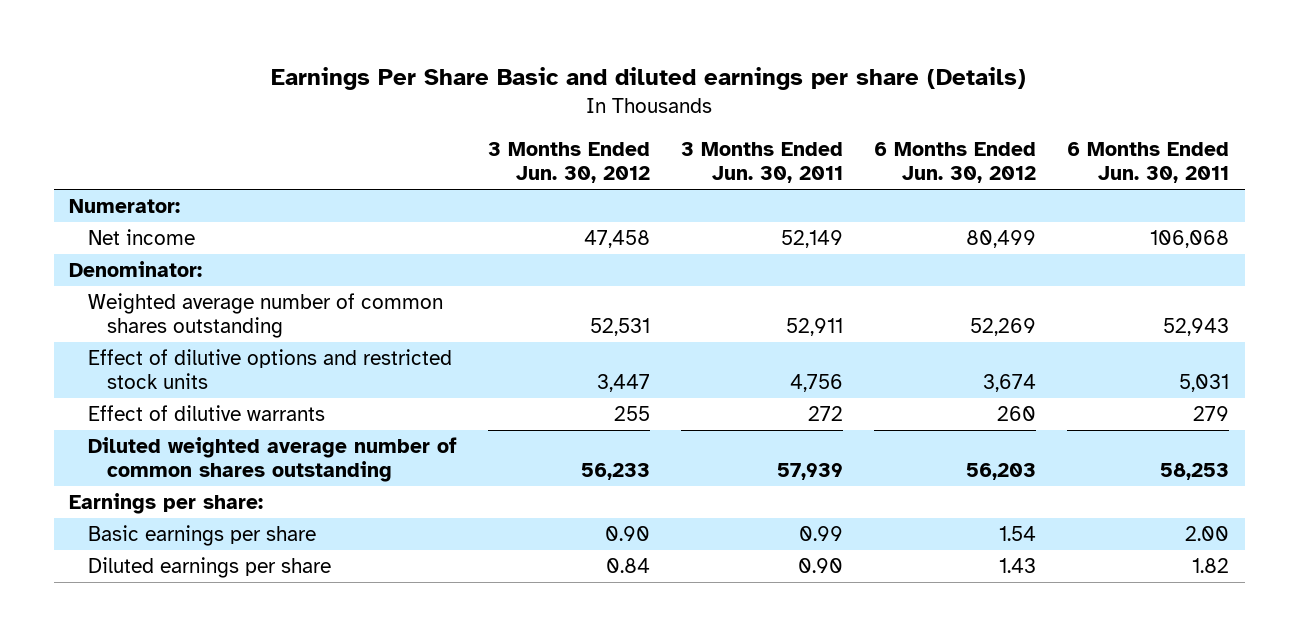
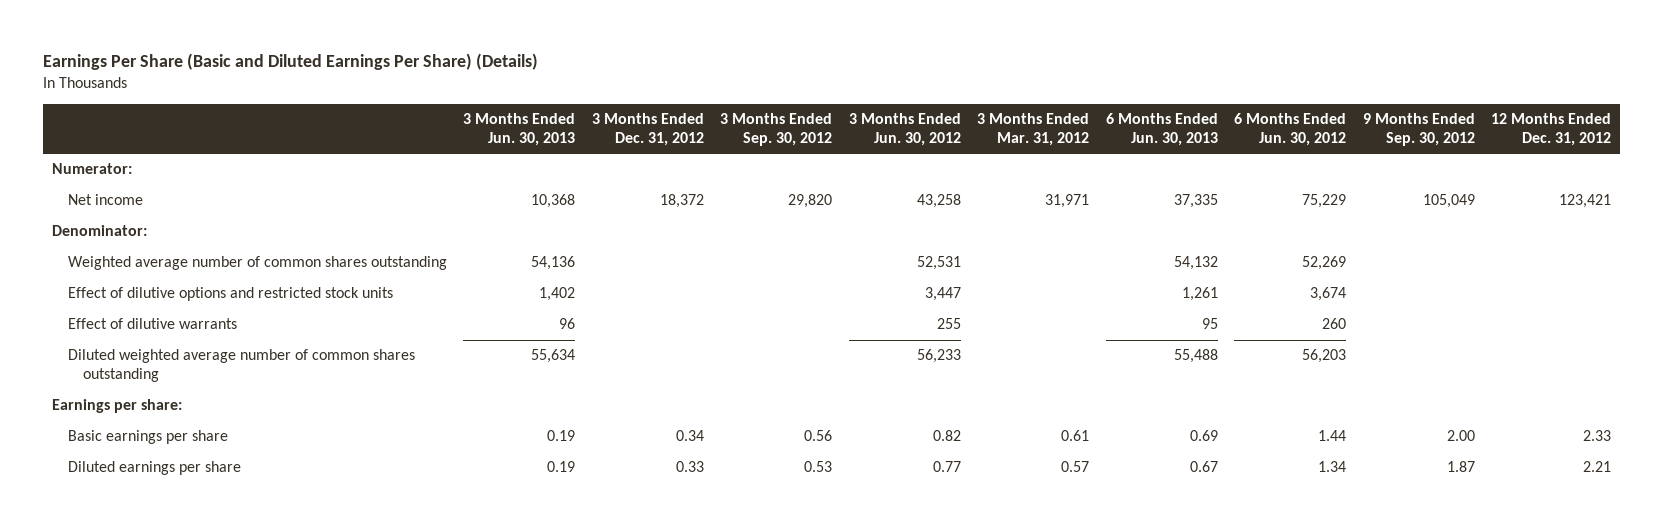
- Earnings Per Share Basic and diluted earnings per share (Details)
+ Earnings Per Share (Basic and Diluted Earnings Per Share) (Details)
- | 3 Months Ended Jun. 30, 2012 | 3 Months Ended Jun. 30, 2011 | 6 Months Ended Jun. 30, 2012 | 6 Months Ended Jun. 30, 2011
+ | 3 Months Ended Jun. 30, 2013 | 3 Months Ended Dec. 31, 2012 | 3 Months Ended Sep. 30, 2012 | 3 Months Ended Jun. 30, 2012 | 3 Months Ended Mar. 31, 2012 | 6 Months Ended Jun. 30, 2013 | 6 Months Ended Jun. 30, 2012 | 9 Months Ended Sep. 30, 2012 | 12 Months Ended Dec. 31, 2012
- Net income | 47,458 | 52,149 | 80,499 | 106,068
+ Net income | 10,368 | 18,372 | 29,820 | 43,258 | 31,971 | 37,335 | 75,229 | 105,049 | 123,421
- Basic earnings per share | 0.90 | 0.99 | 1.54 | 2.00
- Diluted earnings per share | 0.84 | 0.90 | 1.43 | 1.82
+ Basic earnings per share | 0.19 | 0.34 | 0.56 | 0.82 | 0.61 | 0.69 | 1.44 | 2.00 | 2.33
+ Diluted earnings per share | 0.19 | 0.33 | 0.53 | 0.77 | 0.57 | 0.67 | 1.34 | 1.87 | 2.21

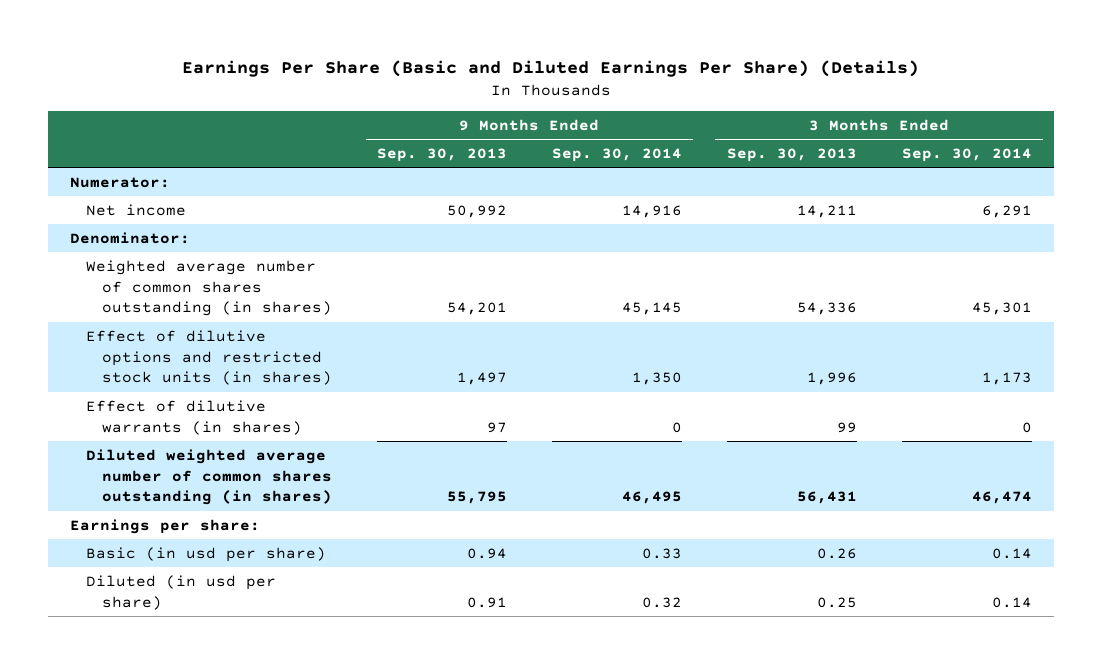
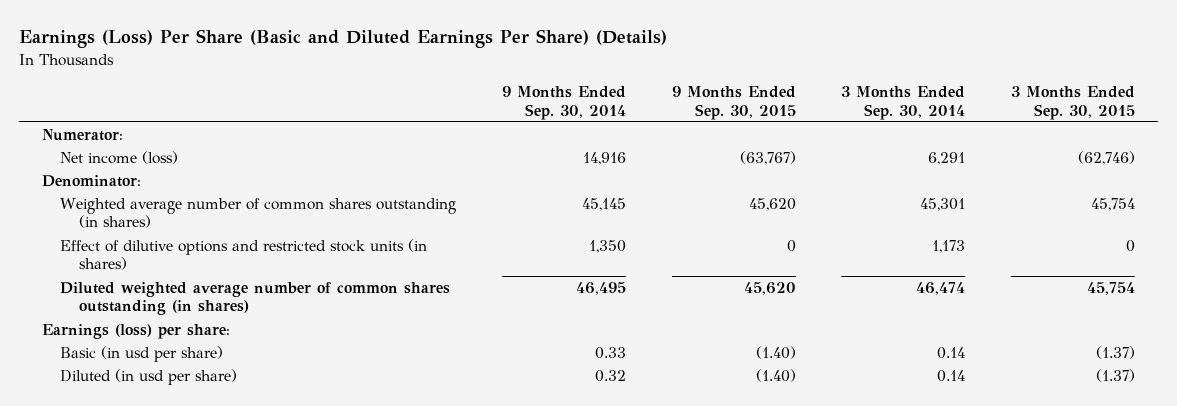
- Earnings Per Share (Basic and Diluted Earnings Per Share) (Details)
+ Earnings (Loss) Per Share (Basic and Diluted Earnings Per Share) (Details)
- | 9 Months Ended Sep. 30, 2013 | 9 Months Ended Sep. 30, 2014 | 3 Months Ended Sep. 30, 2013 | 3 Months Ended Sep. 30, 2014
+ | 9 Months Ended Sep. 30, 2014 | 9 Months Ended Sep. 30, 2015 | 3 Months Ended Sep. 30, 2014 | 3 Months Ended Sep. 30, 2015
- Net income | 50,992 | 14,916 | 14,211 | 6,291
+ Net income (loss) | 14,916 | (63,767) | 6,291 | (62,746)
- Effect of dilutive warrants (in shares) | 97 | 0 | 99 | 0
- Earnings per share:
+ Earnings (loss) per share:

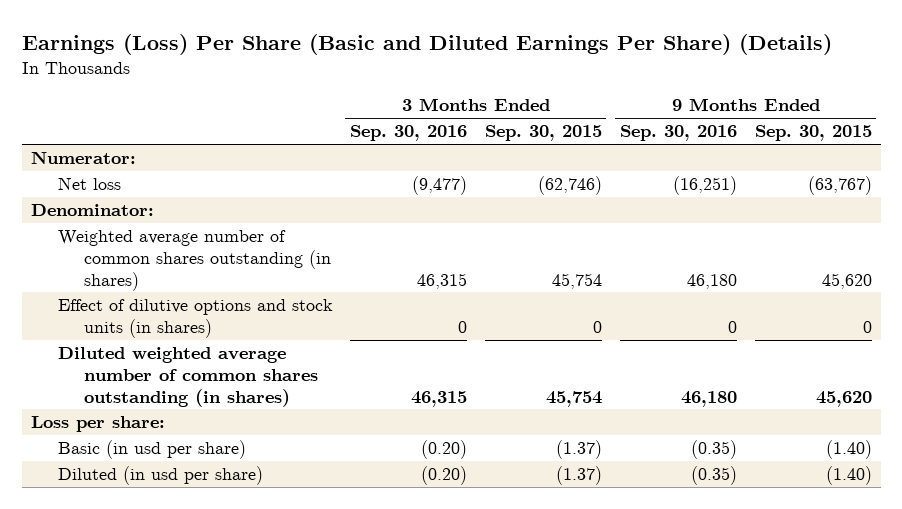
- | 9 Months Ended Sep. 30, 2014 | 9 Months Ended Sep. 30, 2015 | 3 Months Ended Sep. 30, 2014 | 3 Months Ended Sep. 30, 2015
+ | 3 Months Ended Sep. 30, 2016 | 3 Months Ended Sep. 30, 2015 | 9 Months Ended Sep. 30, 2016 | 9 Months Ended Sep. 30, 2015
- Net income (loss) | 14,916 | (63,767) | 6,291 | (62,746)
+ Net loss | (9,477) | (62,746) | (16,251) | (63,767)
- Effect of dilutive options and restricted stock units (in shares) | 1,350 | 0 | 1,173 | 0
+ Effect of dilutive options and stock units (in shares) | 0 | 0 | 0 | 0
- Earnings (loss) per share:
+ Loss per share:

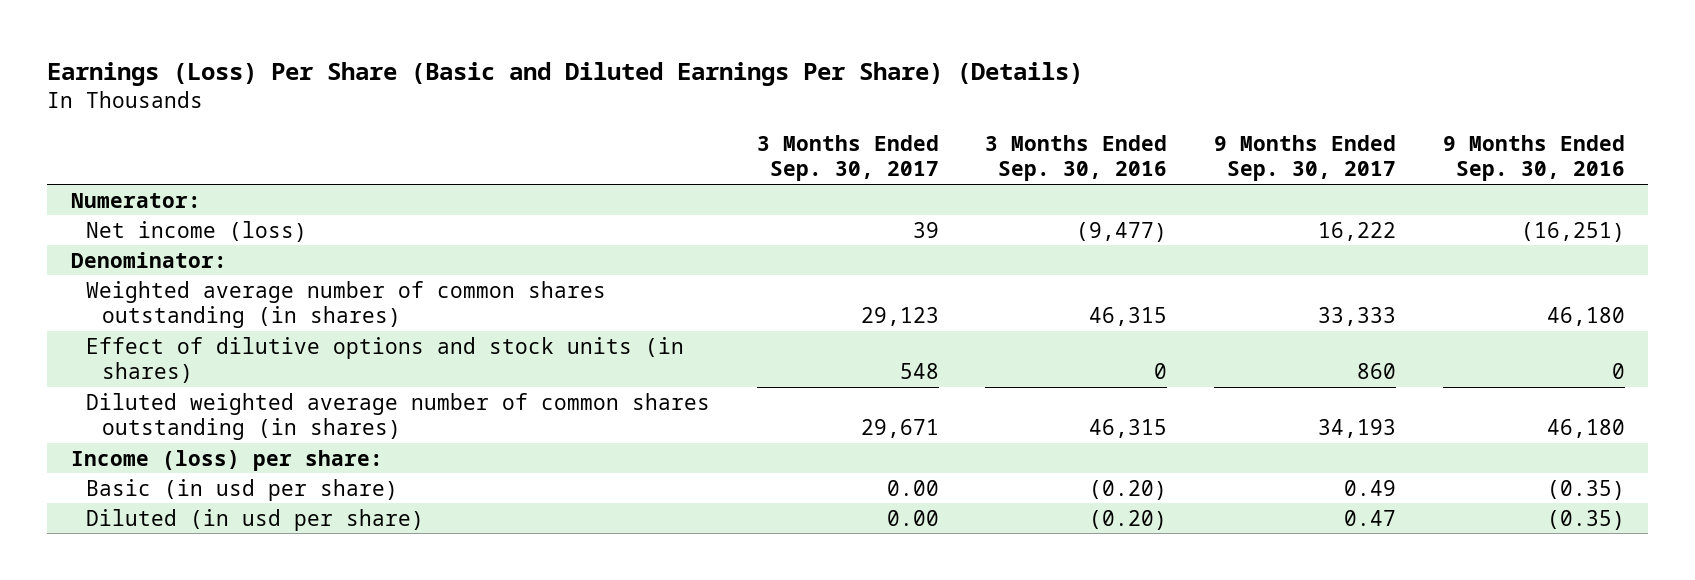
- | 3 Months Ended Sep. 30, 2016 | 3 Months Ended Sep. 30, 2015 | 9 Months Ended Sep. 30, 2016 | 9 Months Ended Sep. 30, 2015
+ | 3 Months Ended Sep. 30, 2017 | 3 Months Ended Sep. 30, 2016 | 9 Months Ended Sep. 30, 2017 | 9 Months Ended Sep. 30, 2016
- Net loss | (9,477) | (62,746) | (16,251) | (63,767)
+ Net income (loss) | 39 | (9,477) | 16,222 | (16,251)
- Loss per share:
+ Income (loss) per share:

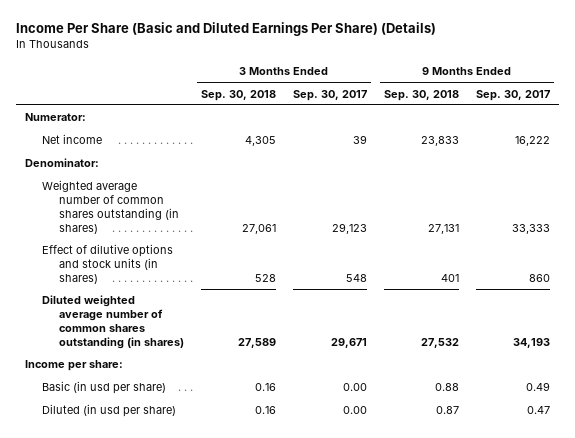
- Earnings (Loss) Per Share (Basic and Diluted Earnings Per Share) (Details)
+ Income Per Share (Basic and Diluted Earnings Per Share) (Details)
- | 3 Months Ended Sep. 30, 2017 | 3 Months Ended Sep. 30, 2016 | 9 Months Ended Sep. 30, 2017 | 9 Months Ended Sep. 30, 2016
+ | 3 Months Ended Sep. 30, 2018 | 3 Months Ended Sep. 30, 2017 | 9 Months Ended Sep. 30, 2018 | 9 Months Ended Sep. 30, 2017
- Net income (loss) | 39 | (9,477) | 16,222 | (16,251)
+ Net income | 4,305 | 39 | 23,833 | 16,222
- Income (loss) per share:
+ Income per share:

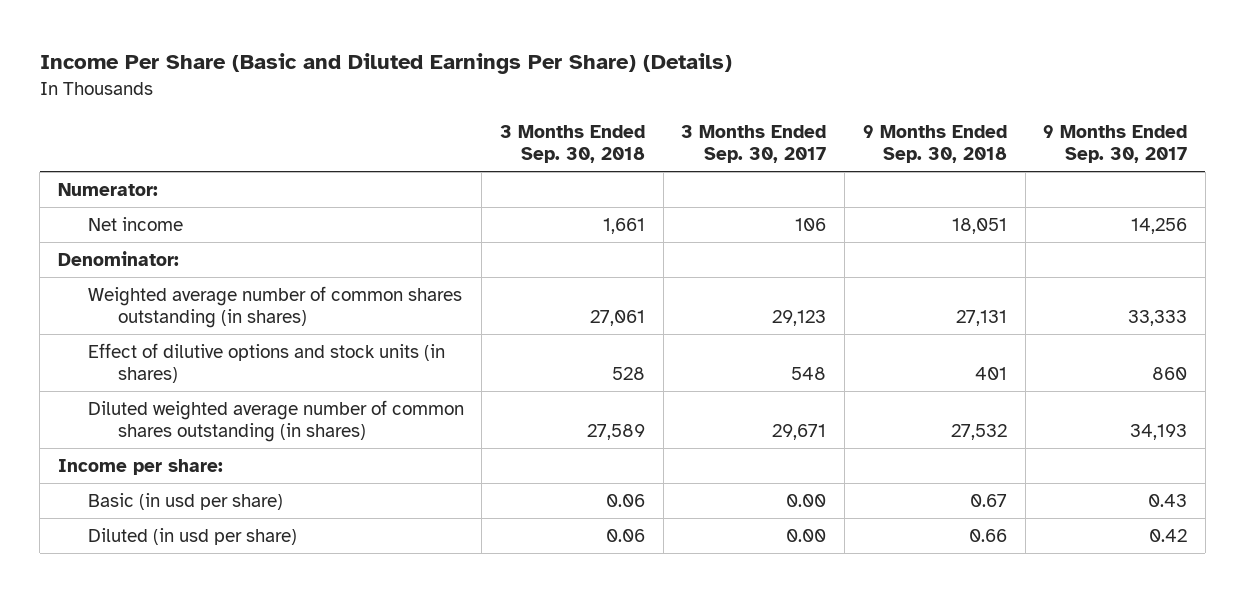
- Net income | 4,305 | 39 | 23,833 | 16,222
+ Net income | 1,661 | 106 | 18,051 | 14,256
- Basic (in usd per share) | 0.16 | 0.00 | 0.88 | 0.49
- Diluted (in usd per share) | 0.16 | 0.00 | 0.87 | 0.47
+ Basic (in usd per share) | 0.06 | 0.00 | 0.67 | 0.43
+ Diluted (in usd per share) | 0.06 | 0.00 | 0.66 | 0.42

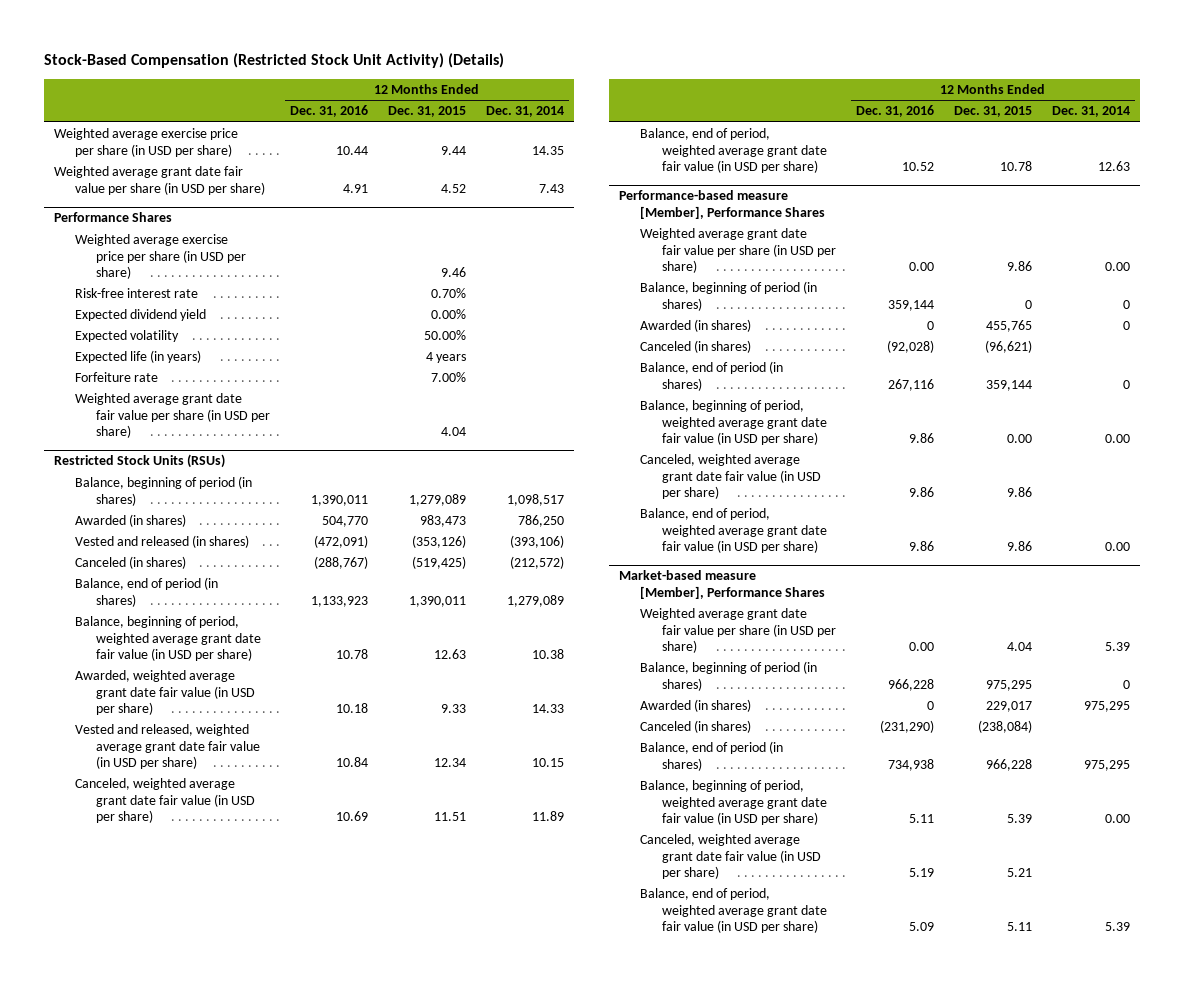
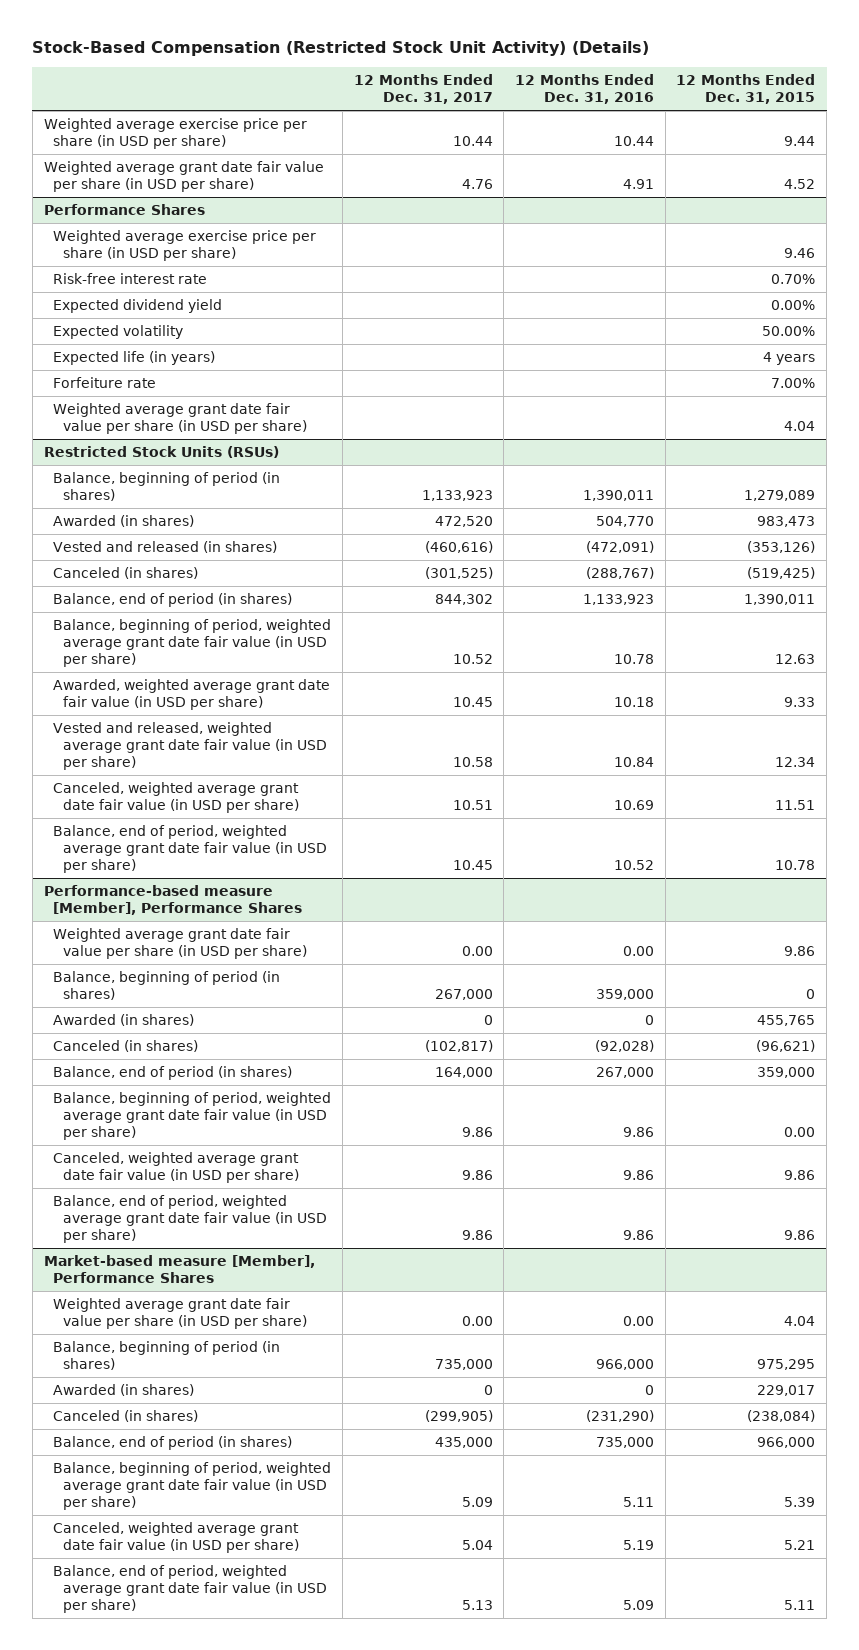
- | 12 Months Ended Dec. 31, 2016 | 12 Months Ended Dec. 31, 2015 | 12 Months Ended Dec. 31, 2014
+ | 12 Months Ended Dec. 31, 2017 | 12 Months Ended Dec. 31, 2016 | 12 Months Ended Dec. 31, 2015
@ Performance-based measure [Member], Performance Shares
- Balance, beginning of period (in shares) | 359,144 | 0 | 0
+ Balance, beginning of period (in shares) | 267,000 | 359,000 | 0
- Balance, end of period (in shares) | 267,116 | 359,144 | 0
+ Balance, end of period (in shares) | 164,000 | 267,000 | 359,000
@ Market-based measure [Member], Performance Shares
- Balance, beginning of period (in shares) | 966,228 | 975,295 | 0
+ Balance, beginning of period (in shares) | 735,000 | 966,000 | 975,295
- Balance, end of period (in shares) | 734,938 | 966,228 | 975,295
+ Balance, end of period (in shares) | 435,000 | 735,000 | 966,000

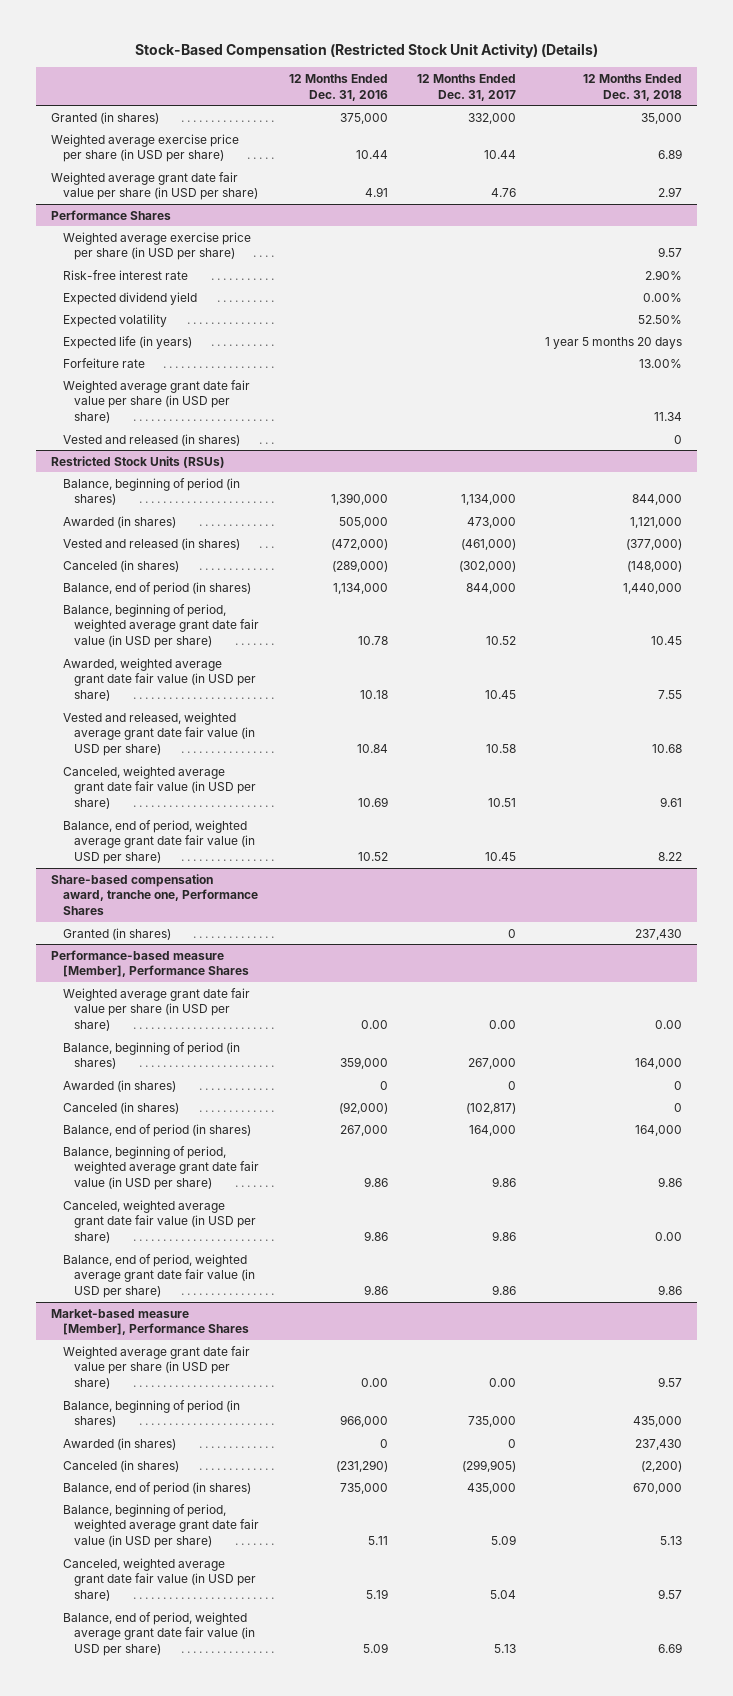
- | 12 Months Ended Dec. 31, 2017 | 12 Months Ended Dec. 31, 2016 | 12 Months Ended Dec. 31, 2015
+ | 12 Months Ended Dec. 31, 2016 | 12 Months Ended Dec. 31, 2017 | 12 Months Ended Dec. 31, 2018
+ Granted (in shares) | 375,000 | 332,000 | 35,000
@ Performance Shares
+ Vested and released (in shares) | | | 0
@ Restricted Stock Units (RSUs)
- Balance, beginning of period (in shares) | 1,133,923 | 1,390,011 | 1,279,089
- Awarded (in shares) | 472,520 | 504,770 | 983,473
- Vested and released (in shares) | (460,616) | (472,091) | (353,126)
- Canceled (in shares) | (301,525) | (288,767) | (519,425)
- Balance, end of period (in shares) | 844,302 | 1,133,923 | 1,390,011
+ Balance, beginning of period (in shares) | 1,390,000 | 1,134,000 | 844,000
+ Awarded (in shares) | 505,000 | 473,000 | 1,121,000
+ Vested and released (in shares) | (472,000) | (461,000) | (377,000)
+ Canceled (in shares) | (289,000) | (302,000) | (148,000)
+ Balance, end of period (in shares) | 1,134,000 | 844,000 | 1,440,000
+ Share-based compensation award, tranche one, Performance Shares
+ Granted (in shares) | | 0 | 237,430
@ Performance-based measure [Member], Performance Shares
- Canceled (in shares) | (102,817) | (92,028) | (96,621)
+ Canceled (in shares) | (92,000) | (102,817) | 0

